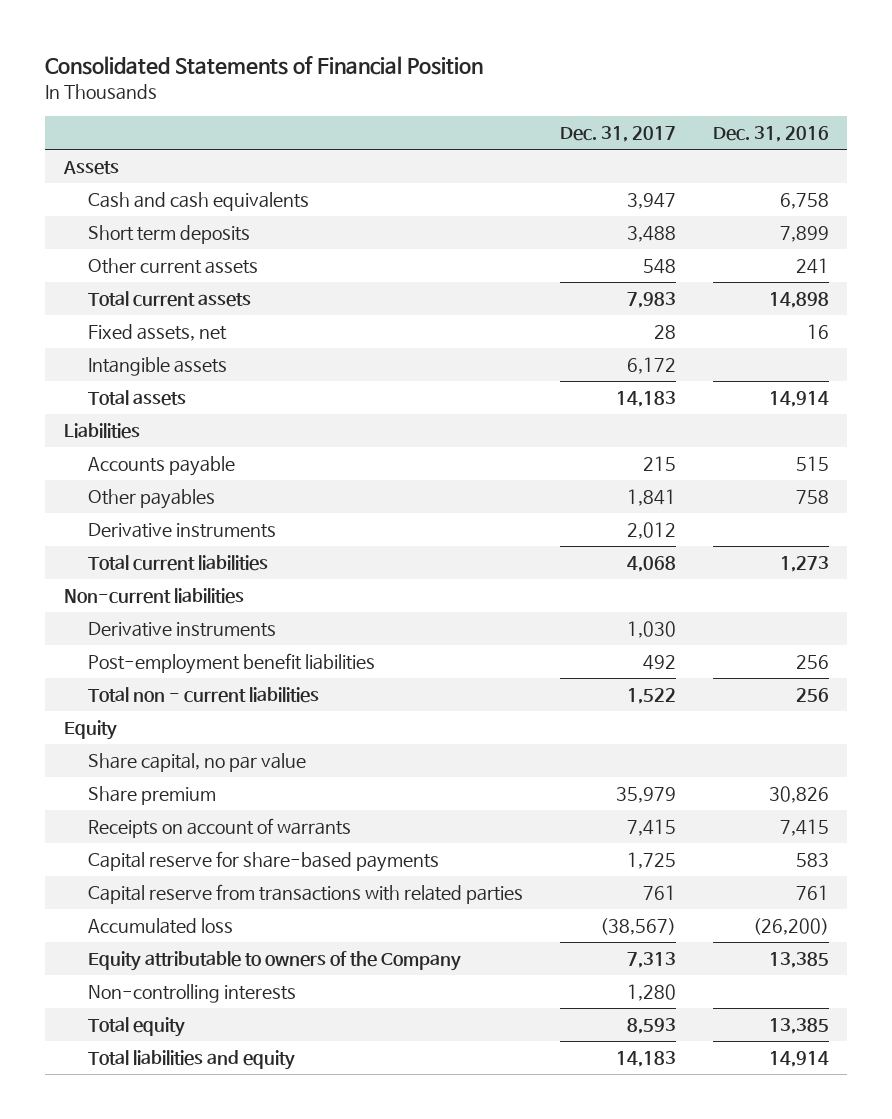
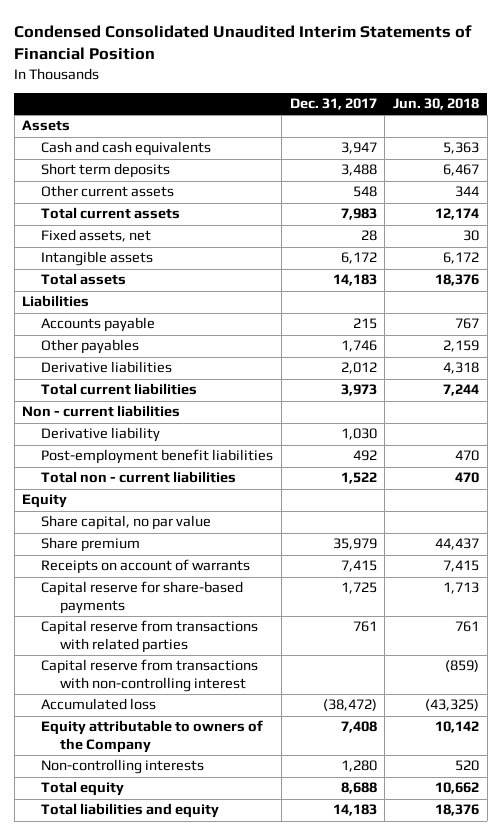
- Consolidated Statements of Financial Position
+ Condensed Consolidated Unaudited Interim Statements of Financial Position
- | Dec. 31, 2017 | Dec. 31, 2016
+ | Dec. 31, 2017 | Jun. 30, 2018
- Other payables | 1,841 | 758
- Derivative instruments | 2,012 |
- Total current liabilities | 4,068 | 1,273
- Non-current liabilities
- Derivative instruments | 1,030 |
+ Other payables | 1,746 | 2,159
+ Derivative liabilities | 2,012 | 4,318
+ Total current liabilities | 3,973 | 7,244
+ Non - current liabilities
+ Derivative liability | 1,030 |
- Accumulated loss | (38,567) | (26,200)
- Equity attributable to owners of the Company | 7,313 | 13,385
+ Capital reserve from transactions with non-controlling interest | | (859)
+ Accumulated loss | (38,472) | (43,325)
+ Equity attributable to owners of the Company | 7,408 | 10,142
- Total equity | 8,593 | 13,385
+ Total equity | 8,688 | 10,662

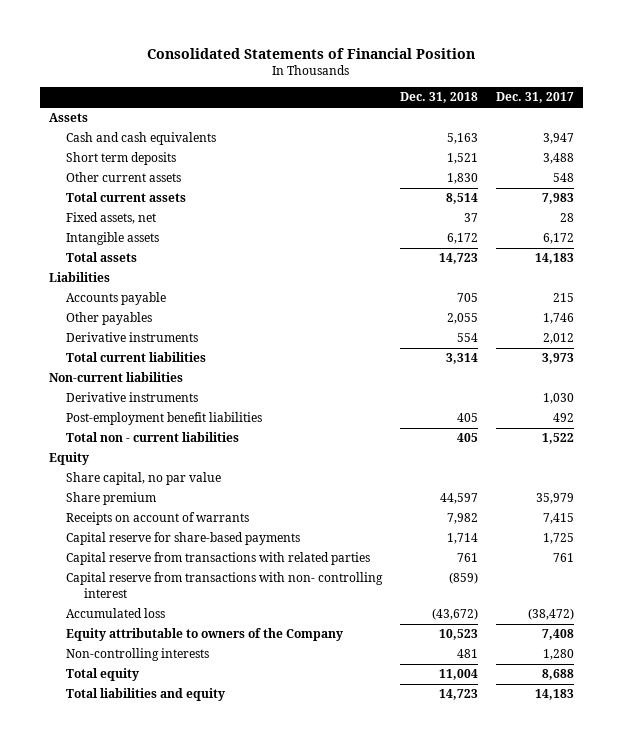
- Condensed Consolidated Unaudited Interim Statements of Financial Position
+ Consolidated Statements of Financial Position
- | Dec. 31, 2017 | Jun. 30, 2018
+ | Dec. 31, 2018 | Dec. 31, 2017
- Derivative liabilities | 2,012 | 4,318
+ Derivative instruments | 554 | 2,012
- Non - current liabilities
- Derivative liability | 1,030 |
+ Non-current liabilities
+ Derivative instruments | | 1,030
- Capital reserve from transactions with non-controlling interest | | (859)
+ Capital reserve from transactions with non- controlling interest | (859) |

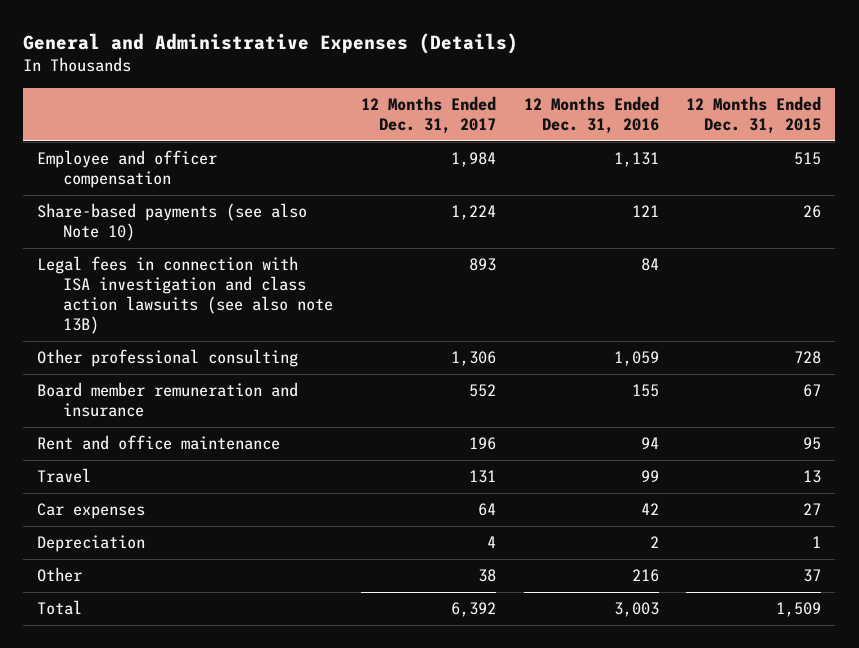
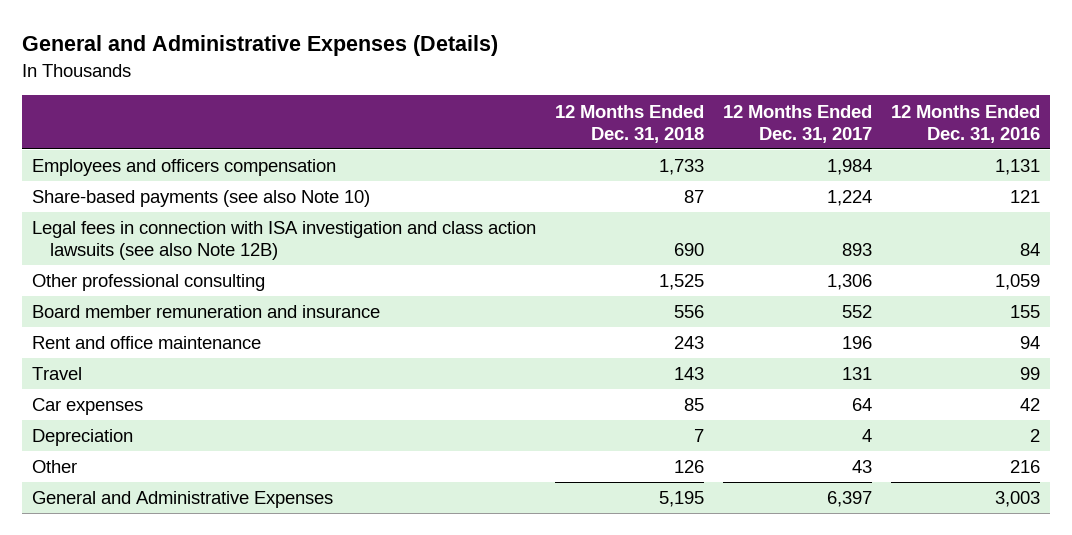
- | 12 Months Ended Dec. 31, 2017 | 12 Months Ended Dec. 31, 2016 | 12 Months Ended Dec. 31, 2015
+ | 12 Months Ended Dec. 31, 2018 | 12 Months Ended Dec. 31, 2017 | 12 Months Ended Dec. 31, 2016
- Employee and officer compensation | 1,984 | 1,131 | 515
+ Employees and officers compensation | 1,733 | 1,984 | 1,131
- Legal fees in connection with ISA investigation and class action lawsuits (see also note 13B) | 893 | 84 |
+ Legal fees in connection with ISA investigation and class action lawsuits (see also Note 12B) | 690 | 893 | 84
- Other | 38 | 216 | 37
- Total | 6,392 | 3,003 | 1,509
+ Other | 126 | 43 | 216
+ General and Administrative Expenses | 5,195 | 6,397 | 3,003

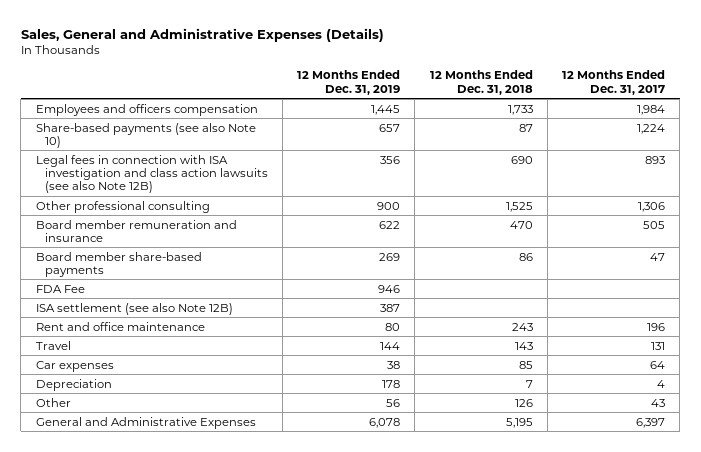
- General and Administrative Expenses (Details)
+ Sales, General and Administrative Expenses (Details)
- | 12 Months Ended Dec. 31, 2018 | 12 Months Ended Dec. 31, 2017 | 12 Months Ended Dec. 31, 2016
+ | 12 Months Ended Dec. 31, 2019 | 12 Months Ended Dec. 31, 2018 | 12 Months Ended Dec. 31, 2017
- Board member remuneration and insurance | 556 | 552 | 155
+ Board member remuneration and insurance | 622 | 470 | 505
+ Board member share-based payments | 269 | 86 | 47
+ FDA Fee | 946 | |
+ ISA settlement (see also Note 12B) | 387 | |

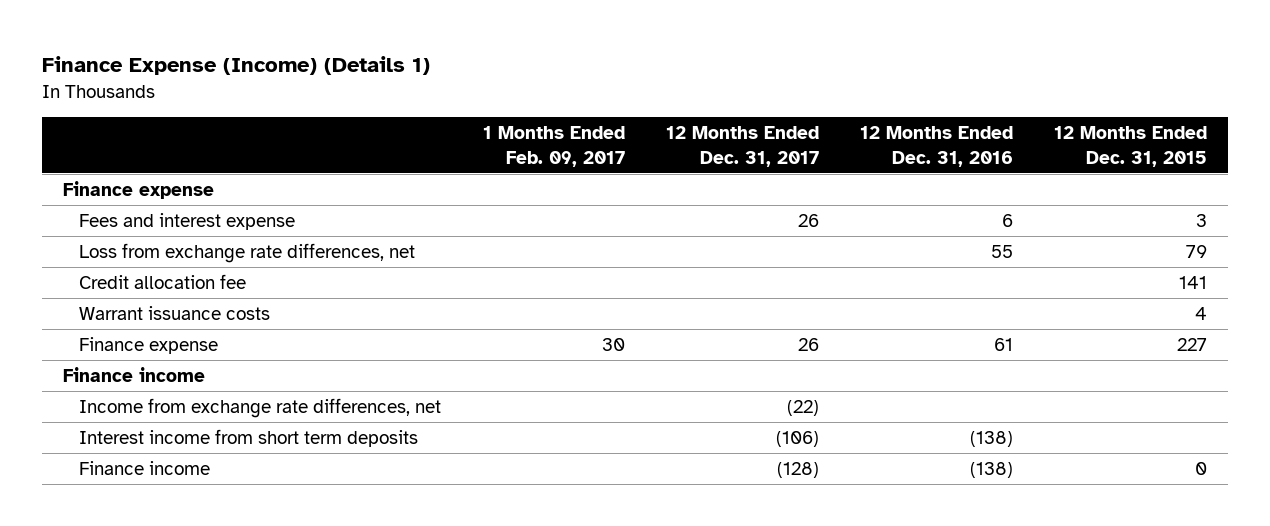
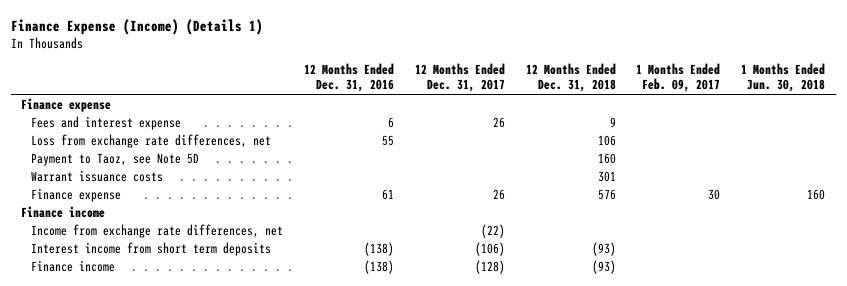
- | 1 Months Ended Feb. 09, 2017 | 12 Months Ended Dec. 31, 2017 | 12 Months Ended Dec. 31, 2016 | 12 Months Ended Dec. 31, 2015
+ | 12 Months Ended Dec. 31, 2016 | 12 Months Ended Dec. 31, 2017 | 12 Months Ended Dec. 31, 2018 | 1 Months Ended Feb. 09, 2017 | 1 Months Ended Jun. 30, 2018
- Credit allocation fee | | | | 141
+ Payment to Taoz, see Note 5D | | | 160 | |

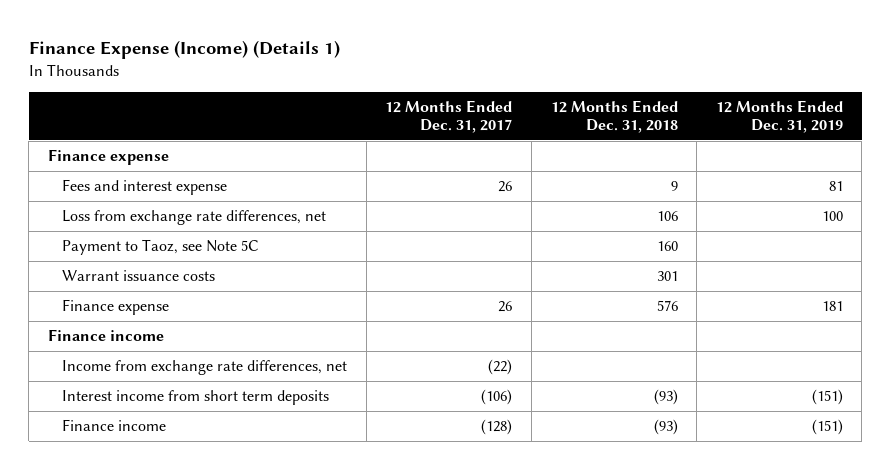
- | 12 Months Ended Dec. 31, 2016 | 12 Months Ended Dec. 31, 2017 | 12 Months Ended Dec. 31, 2018 | 1 Months Ended Feb. 09, 2017 | 1 Months Ended Jun. 30, 2018
+ | 12 Months Ended Dec. 31, 2017 | 12 Months Ended Dec. 31, 2018 | 12 Months Ended Dec. 31, 2019
- Payment to Taoz, see Note 5D | | | 160 | |
+ Payment to Taoz, see Note 5C | | 160 |

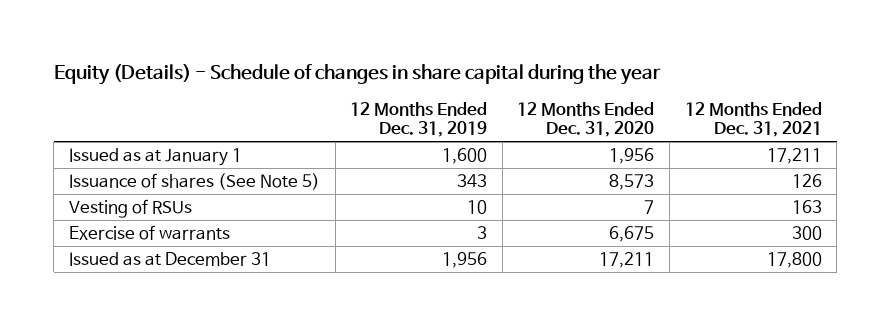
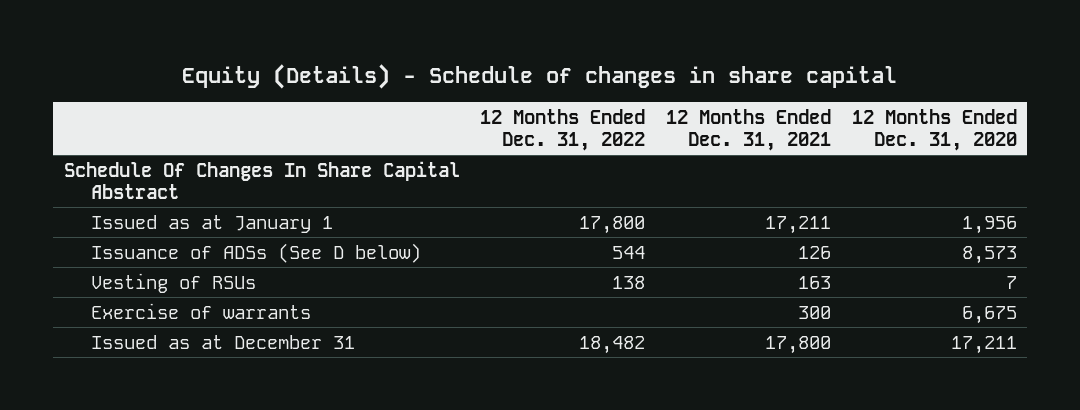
- Equity (Details) - Schedule of changes in share capital during the year
+ Equity (Details) - Schedule of changes in share capital
- | 12 Months Ended Dec. 31, 2019 | 12 Months Ended Dec. 31, 2020 | 12 Months Ended Dec. 31, 2021
+ | 12 Months Ended Dec. 31, 2022 | 12 Months Ended Dec. 31, 2021 | 12 Months Ended Dec. 31, 2020
+ Schedule Of Changes In Share Capital Abstract
- Issuance of shares (See Note 5) | 343 | 8,573 | 126
+ Issuance of ADSs (See D below) | 544 | 126 | 8,573

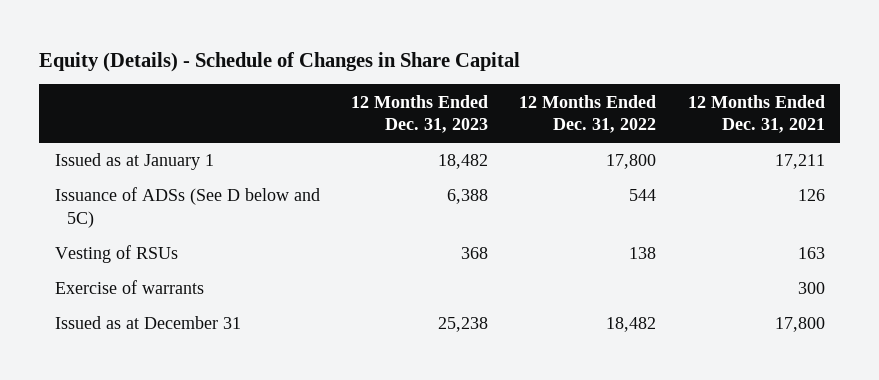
- Equity (Details) - Schedule of changes in share capital
+ Equity (Details) - Schedule of Changes in Share Capital
- | 12 Months Ended Dec. 31, 2022 | 12 Months Ended Dec. 31, 2021 | 12 Months Ended Dec. 31, 2020
+ | 12 Months Ended Dec. 31, 2023 | 12 Months Ended Dec. 31, 2022 | 12 Months Ended Dec. 31, 2021
- Schedule Of Changes In Share Capital Abstract
- Issuance of ADSs (See D below) | 544 | 126 | 8,573
+ Issuance of ADSs (See D below and 5C) | 6,388 | 544 | 126

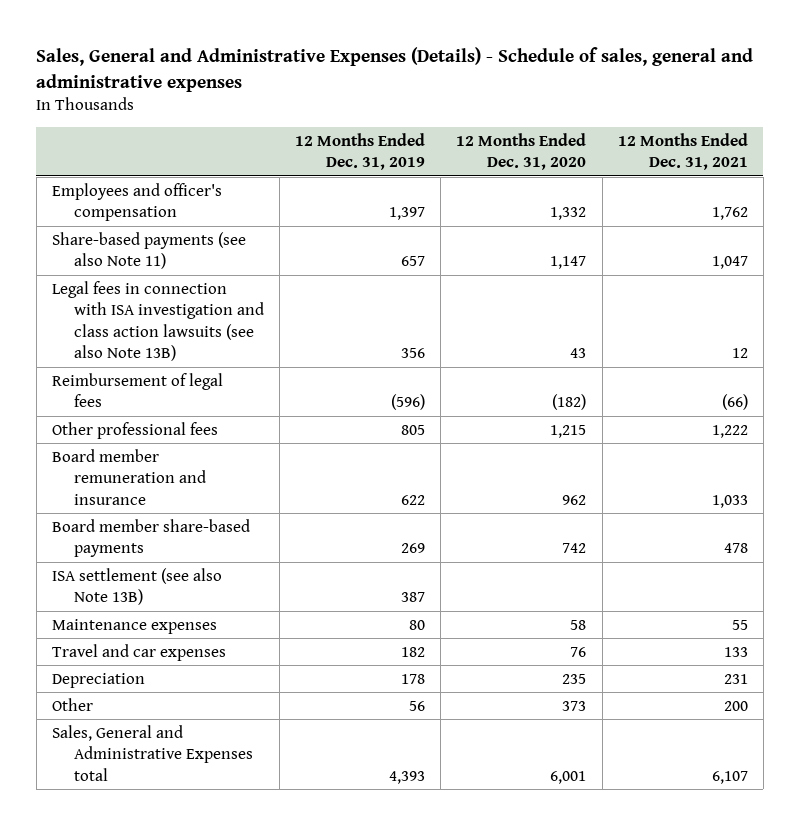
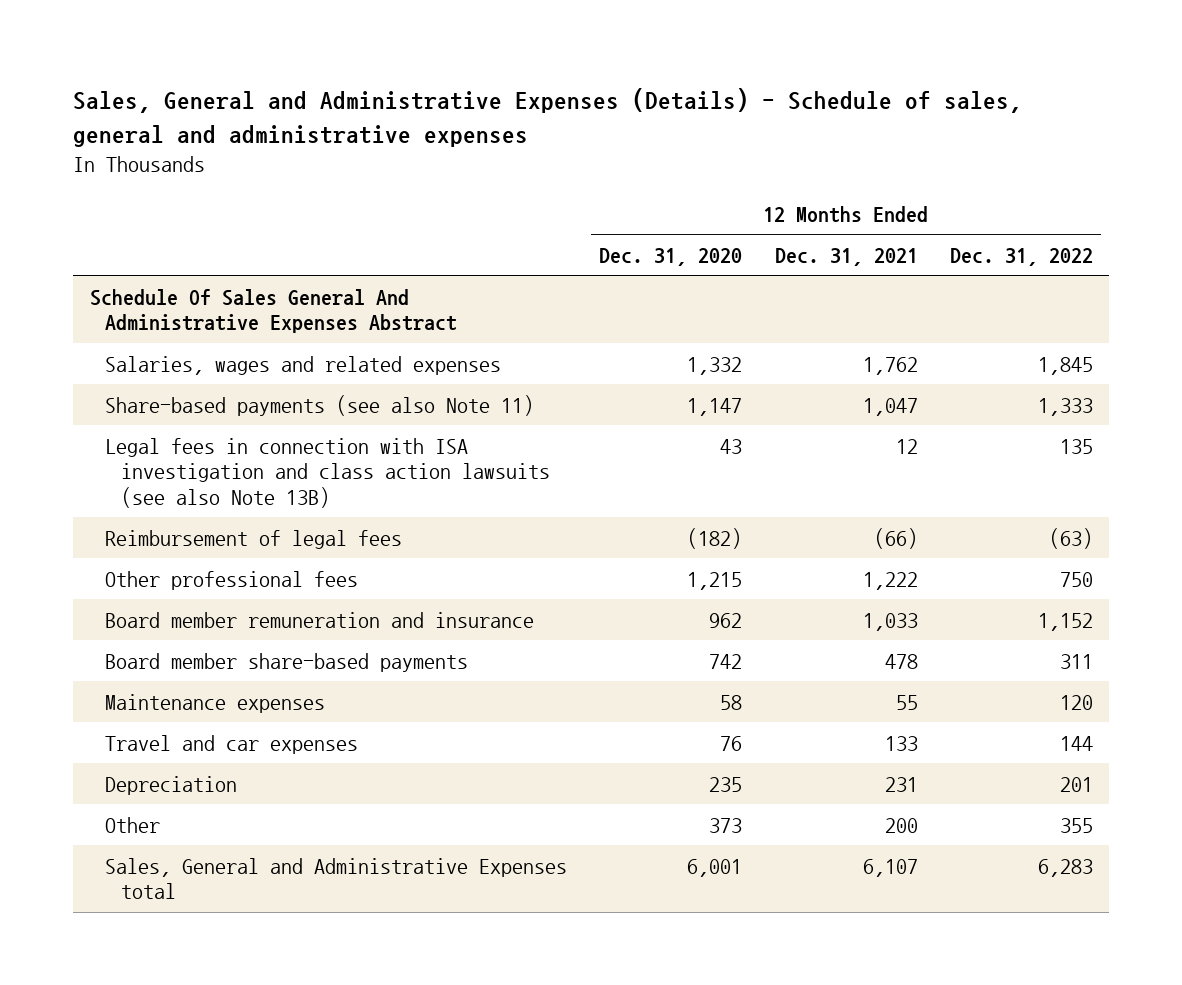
- | 12 Months Ended Dec. 31, 2019 | 12 Months Ended Dec. 31, 2020 | 12 Months Ended Dec. 31, 2021
+ | 12 Months Ended Dec. 31, 2020 | 12 Months Ended Dec. 31, 2021 | 12 Months Ended Dec. 31, 2022
- Employees and officer's compensation | 1,397 | 1,332 | 1,762
+ Schedule Of Sales General And Administrative Expenses Abstract
+ Salaries, wages and related expenses | 1,332 | 1,762 | 1,845
- ISA settlement (see also Note 13B) | 387 | |

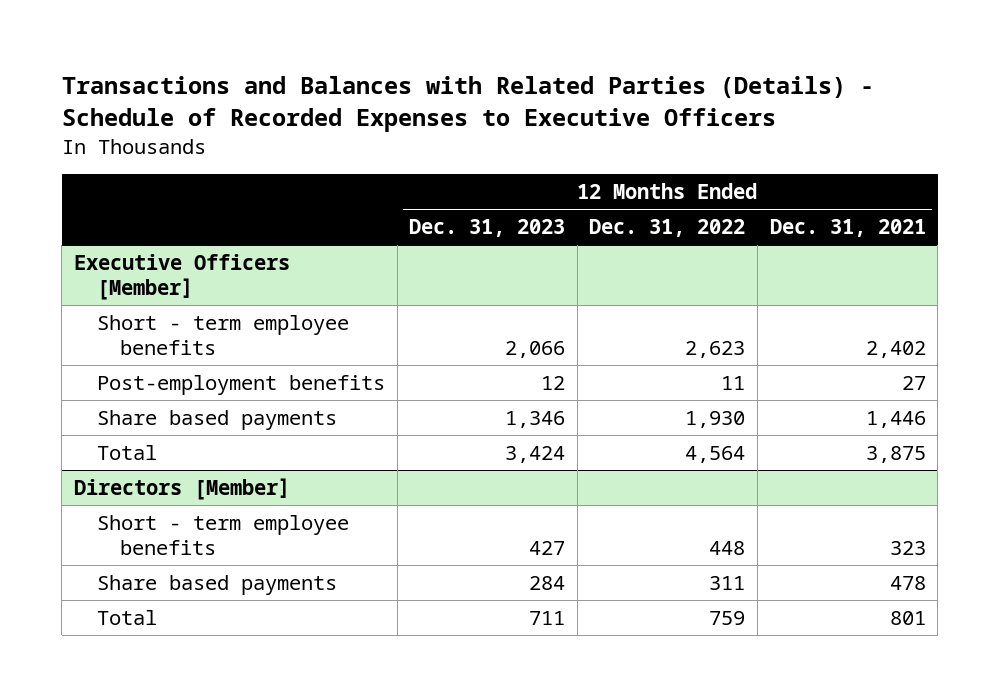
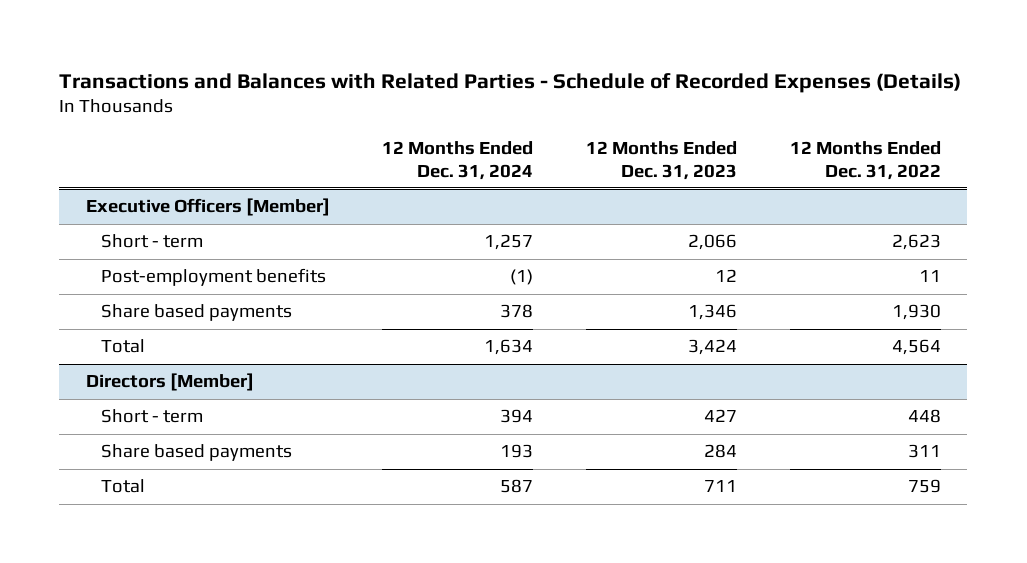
- Transactions and Balances with Related Parties (Details) - Schedule of Recorded Expenses to Executive Officers
+ Transactions and Balances with Related Parties - Schedule of Recorded Expenses (Details)
- | 12 Months Ended Dec. 31, 2023 | 12 Months Ended Dec. 31, 2022 | 12 Months Ended Dec. 31, 2021
+ | 12 Months Ended Dec. 31, 2024 | 12 Months Ended Dec. 31, 2023 | 12 Months Ended Dec. 31, 2022
@ Executive Officers [Member]
- Short - term employee benefits | 2,066 | 2,623 | 2,402
+ Short - term | 1,257 | 2,066 | 2,623
@ Directors [Member]
- Short - term employee benefits | 427 | 448 | 323
+ Short - term | 394 | 427 | 448

